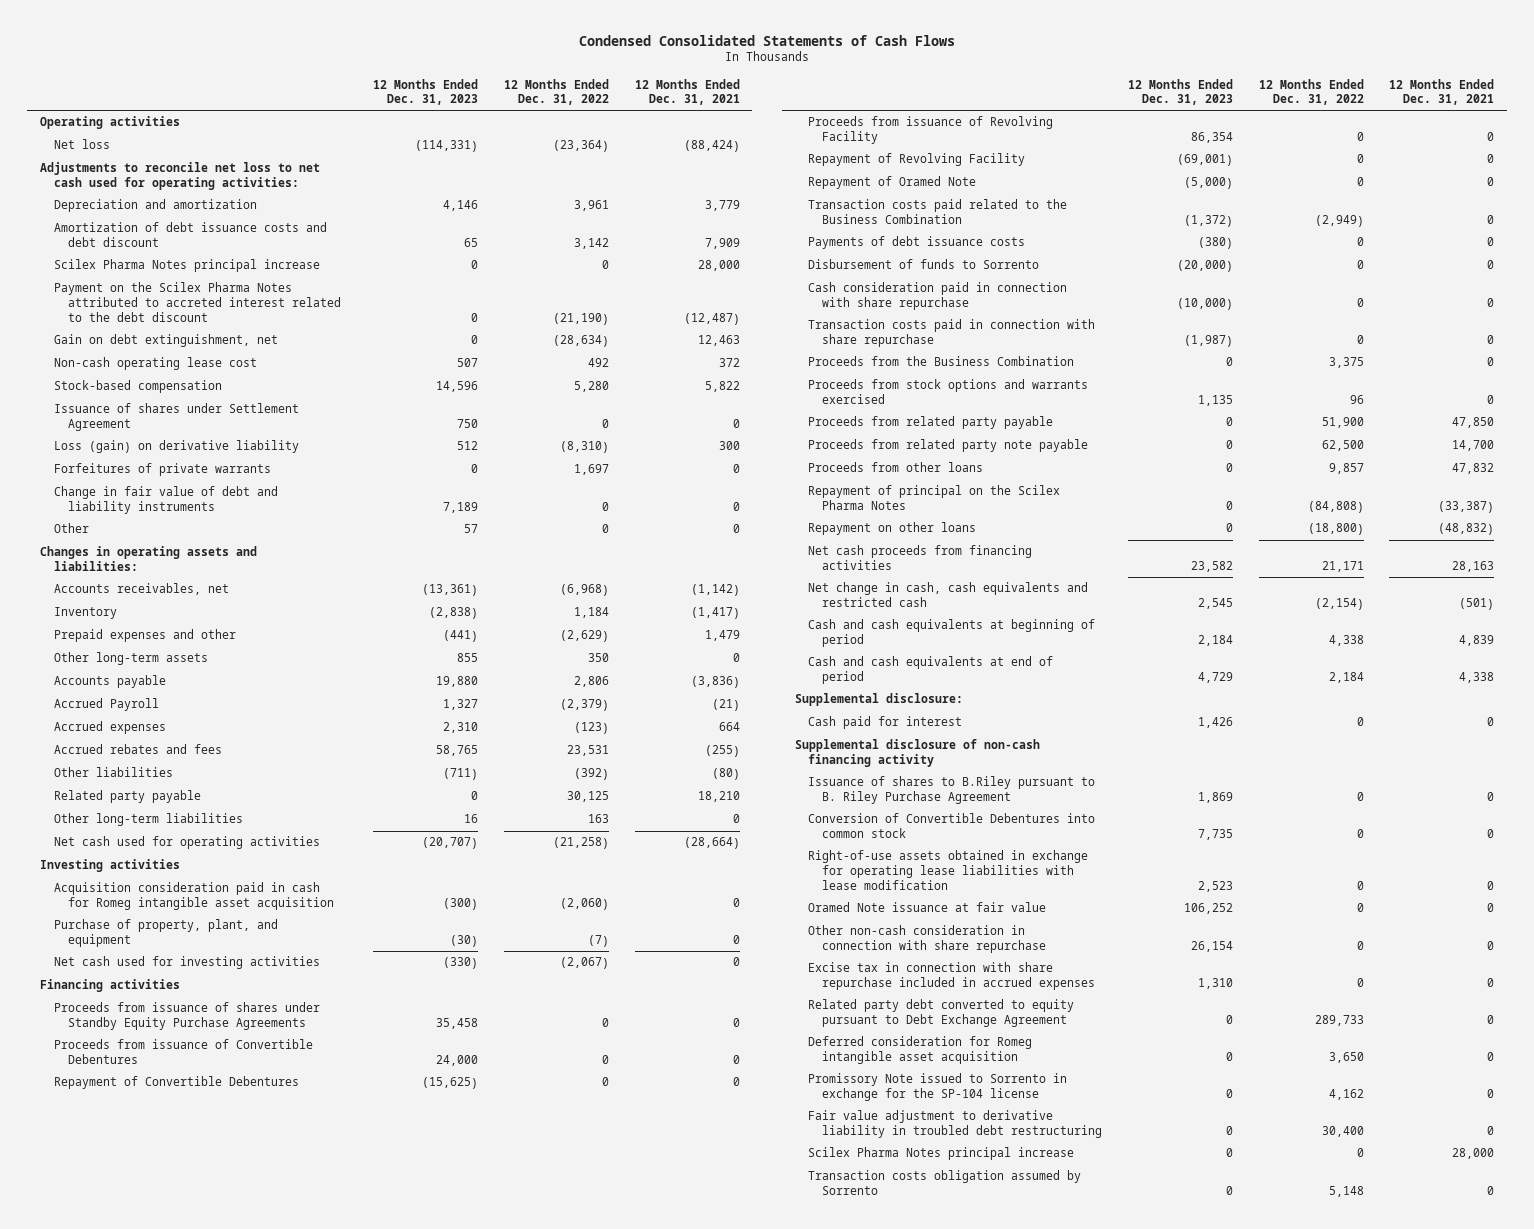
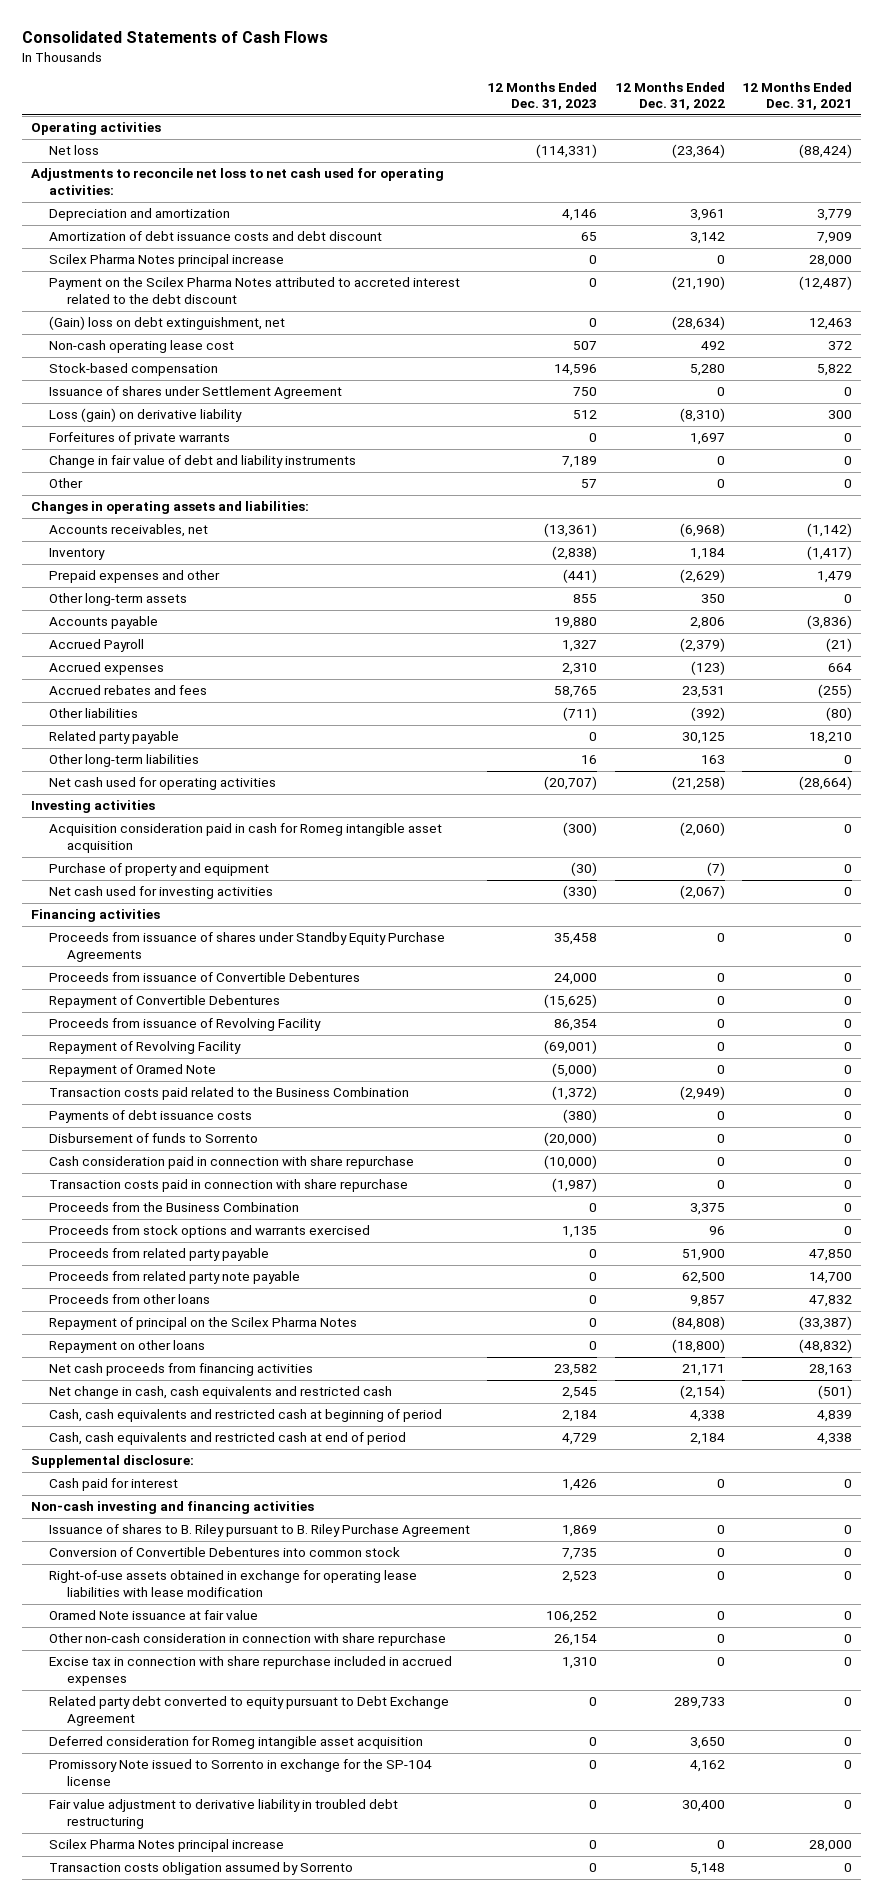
- Condensed Consolidated Statements of Cash Flows
+ Consolidated Statements of Cash Flows
- Gain on debt extinguishment, net | 0 | (28,634) | 12,463
+ (Gain) loss on debt extinguishment, net | 0 | (28,634) | 12,463
- Purchase of property, plant, and equipment | (30) | (7) | 0
+ Purchase of property and equipment | (30) | (7) | 0
- Cash and cash equivalents at beginning of period | 2,184 | 4,338 | 4,839
- Cash and cash equivalents at end of period | 4,729 | 2,184 | 4,338
+ Cash, cash equivalents and restricted cash at beginning of period | 2,184 | 4,338 | 4,839
+ Cash, cash equivalents and restricted cash at end of period | 4,729 | 2,184 | 4,338
- Supplemental disclosure of non-cash financing activity
- Issuance of shares to B.Riley pursuant to B. Riley Purchase Agreement | 1,869 | 0 | 0
+ Non-cash investing and financing activities
+ Issuance of shares to B. Riley pursuant to B. Riley Purchase Agreement | 1,869 | 0 | 0

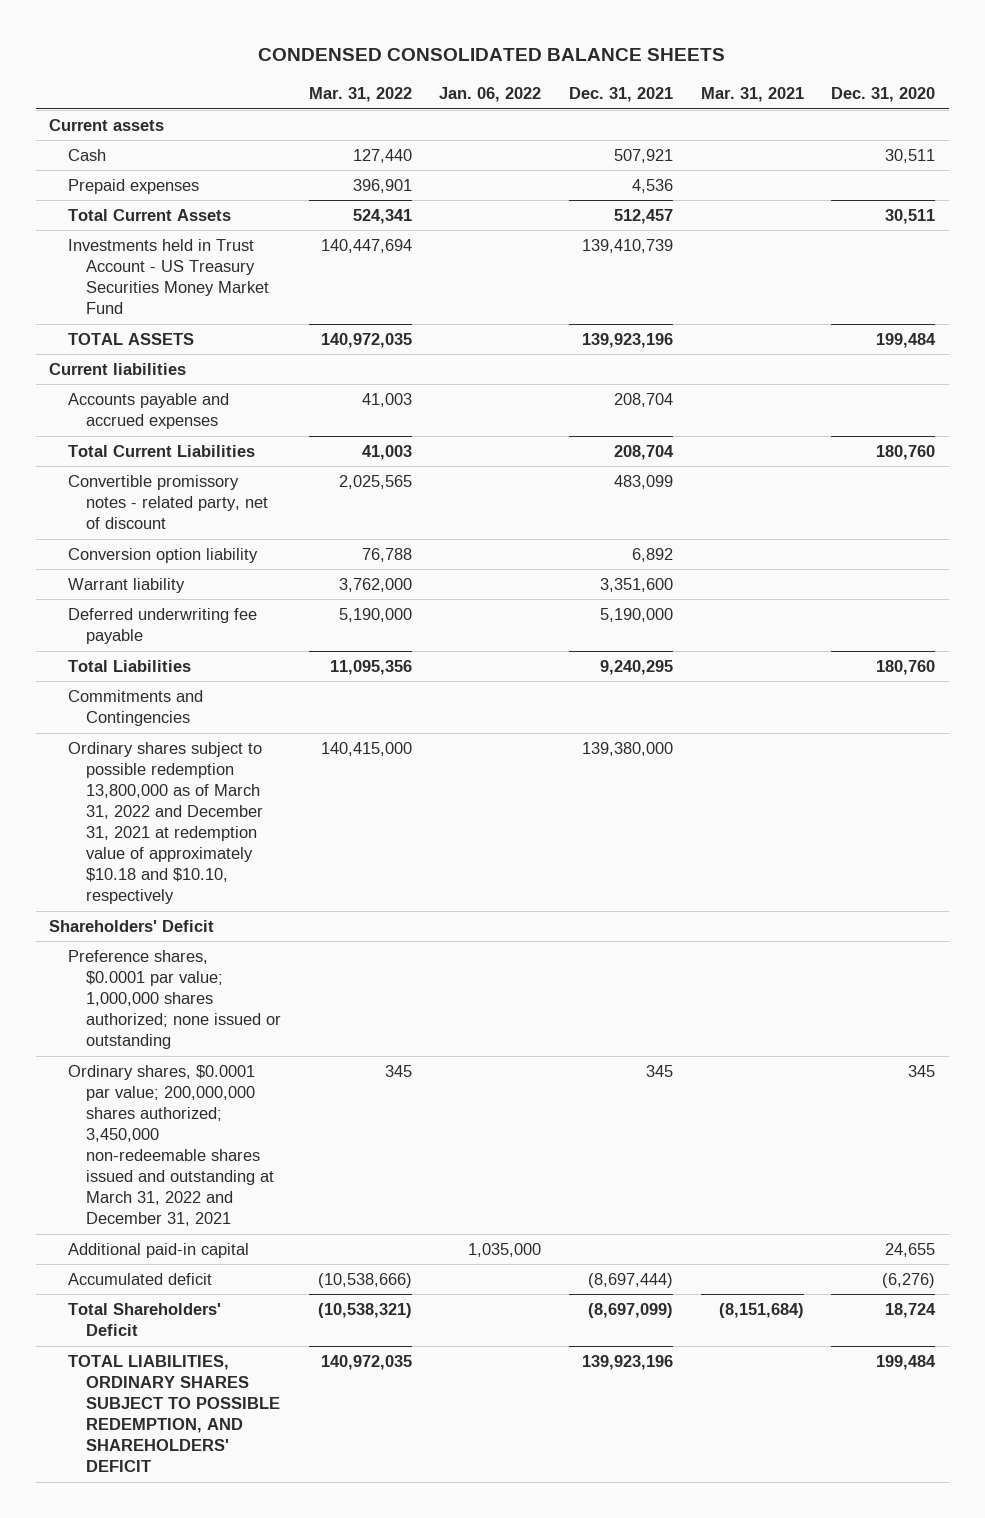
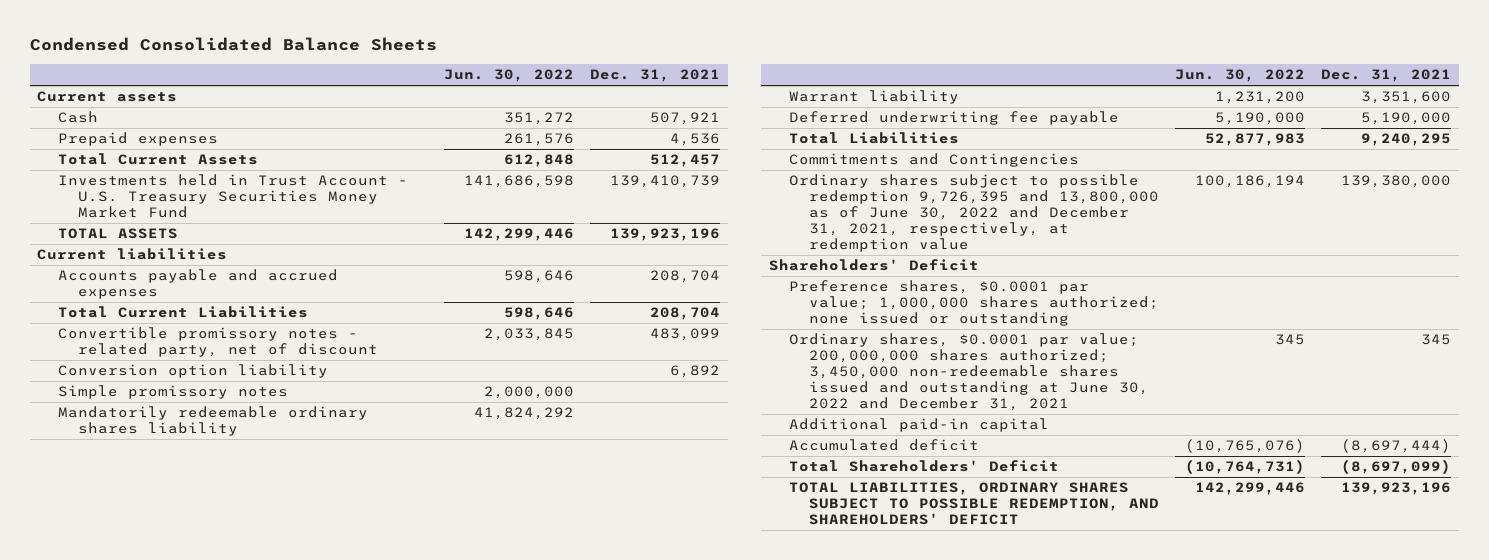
- CONDENSED CONSOLIDATED BALANCE SHEETS
+ Condensed Consolidated Balance Sheets
- | Mar. 31, 2022 | Jan. 06, 2022 | Dec. 31, 2021 | Mar. 31, 2021 | Dec. 31, 2020
+ | Jun. 30, 2022 | Dec. 31, 2021
- Investments held in Trust Account - US Treasury Securities Money Market Fund | 140,447,694 | | 139,410,739 | |
+ Investments held in Trust Account - U.S. Treasury Securities Money Market Fund | 141,686,598 | 139,410,739
+ Simple promissory notes | 2,000,000 |
+ Mandatorily redeemable ordinary shares liability | 41,824,292 |
- Ordinary shares subject to possible redemption 13,800,000 as of March 31, 2022 and December 31, 2021 at redemption value of approximately $10.18 and $10.10, respectively | 140,415,000 | | 139,380,000 | |
+ Ordinary shares subject to possible redemption 9,726,395 and 13,800,000 as of June 30, 2022 and December 31, 2021, respectively, at redemption value | 100,186,194 | 139,380,000
- Ordinary shares, $0.0001 par value; 200,000,000 shares authorized; 3,450,000 non-redeemable shares issued and outstanding at March 31, 2022 and December 31, 2021 | 345 | | 345 | | 345
+ Ordinary shares, $0.0001 par value; 200,000,000 shares authorized; 3,450,000 non-redeemable shares issued and outstanding at June 30, 2022 and December 31, 2021 | 345 | 345

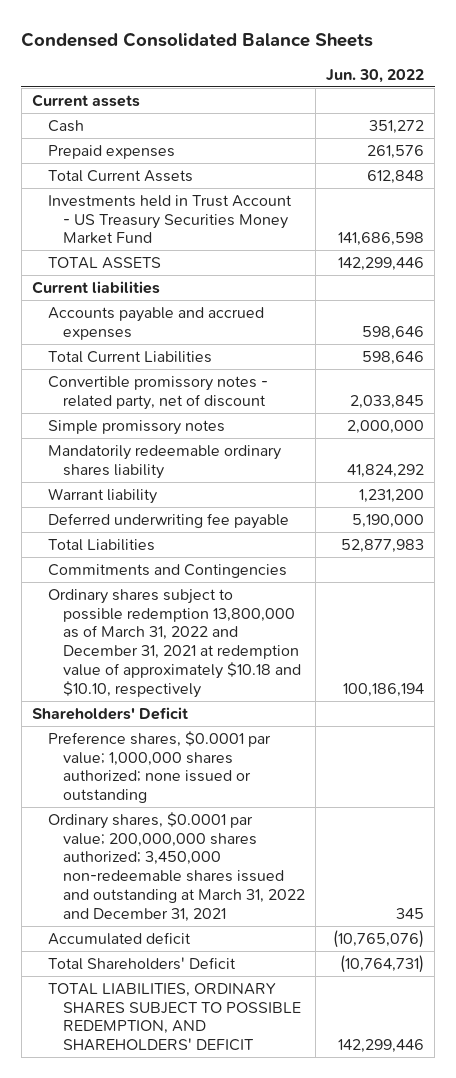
- | Jun. 30, 2022 | Dec. 31, 2021
+ | Jun. 30, 2022
- Investments held in Trust Account - U.S. Treasury Securities Money Market Fund | 141,686,598 | 139,410,739
+ Investments held in Trust Account - US Treasury Securities Money Market Fund | 141,686,598
- Conversion option liability | | 6,892
- Ordinary shares subject to possible redemption 9,726,395 and 13,800,000 as of June 30, 2022 and December 31, 2021, respectively, at redemption value | 100,186,194 | 139,380,000
+ Ordinary shares subject to possible redemption 13,800,000 as of March 31, 2022 and December 31, 2021 at redemption value of approximately $10.18 and $10.10, respectively | 100,186,194
- Ordinary shares, $0.0001 par value; 200,000,000 shares authorized; 3,450,000 non-redeemable shares issued and outstanding at June 30, 2022 and December 31, 2021 | 345 | 345
- Additional paid-in capital
+ Ordinary shares, $0.0001 par value; 200,000,000 shares authorized; 3,450,000 non-redeemable shares issued and outstanding at March 31, 2022 and December 31, 2021 | 345

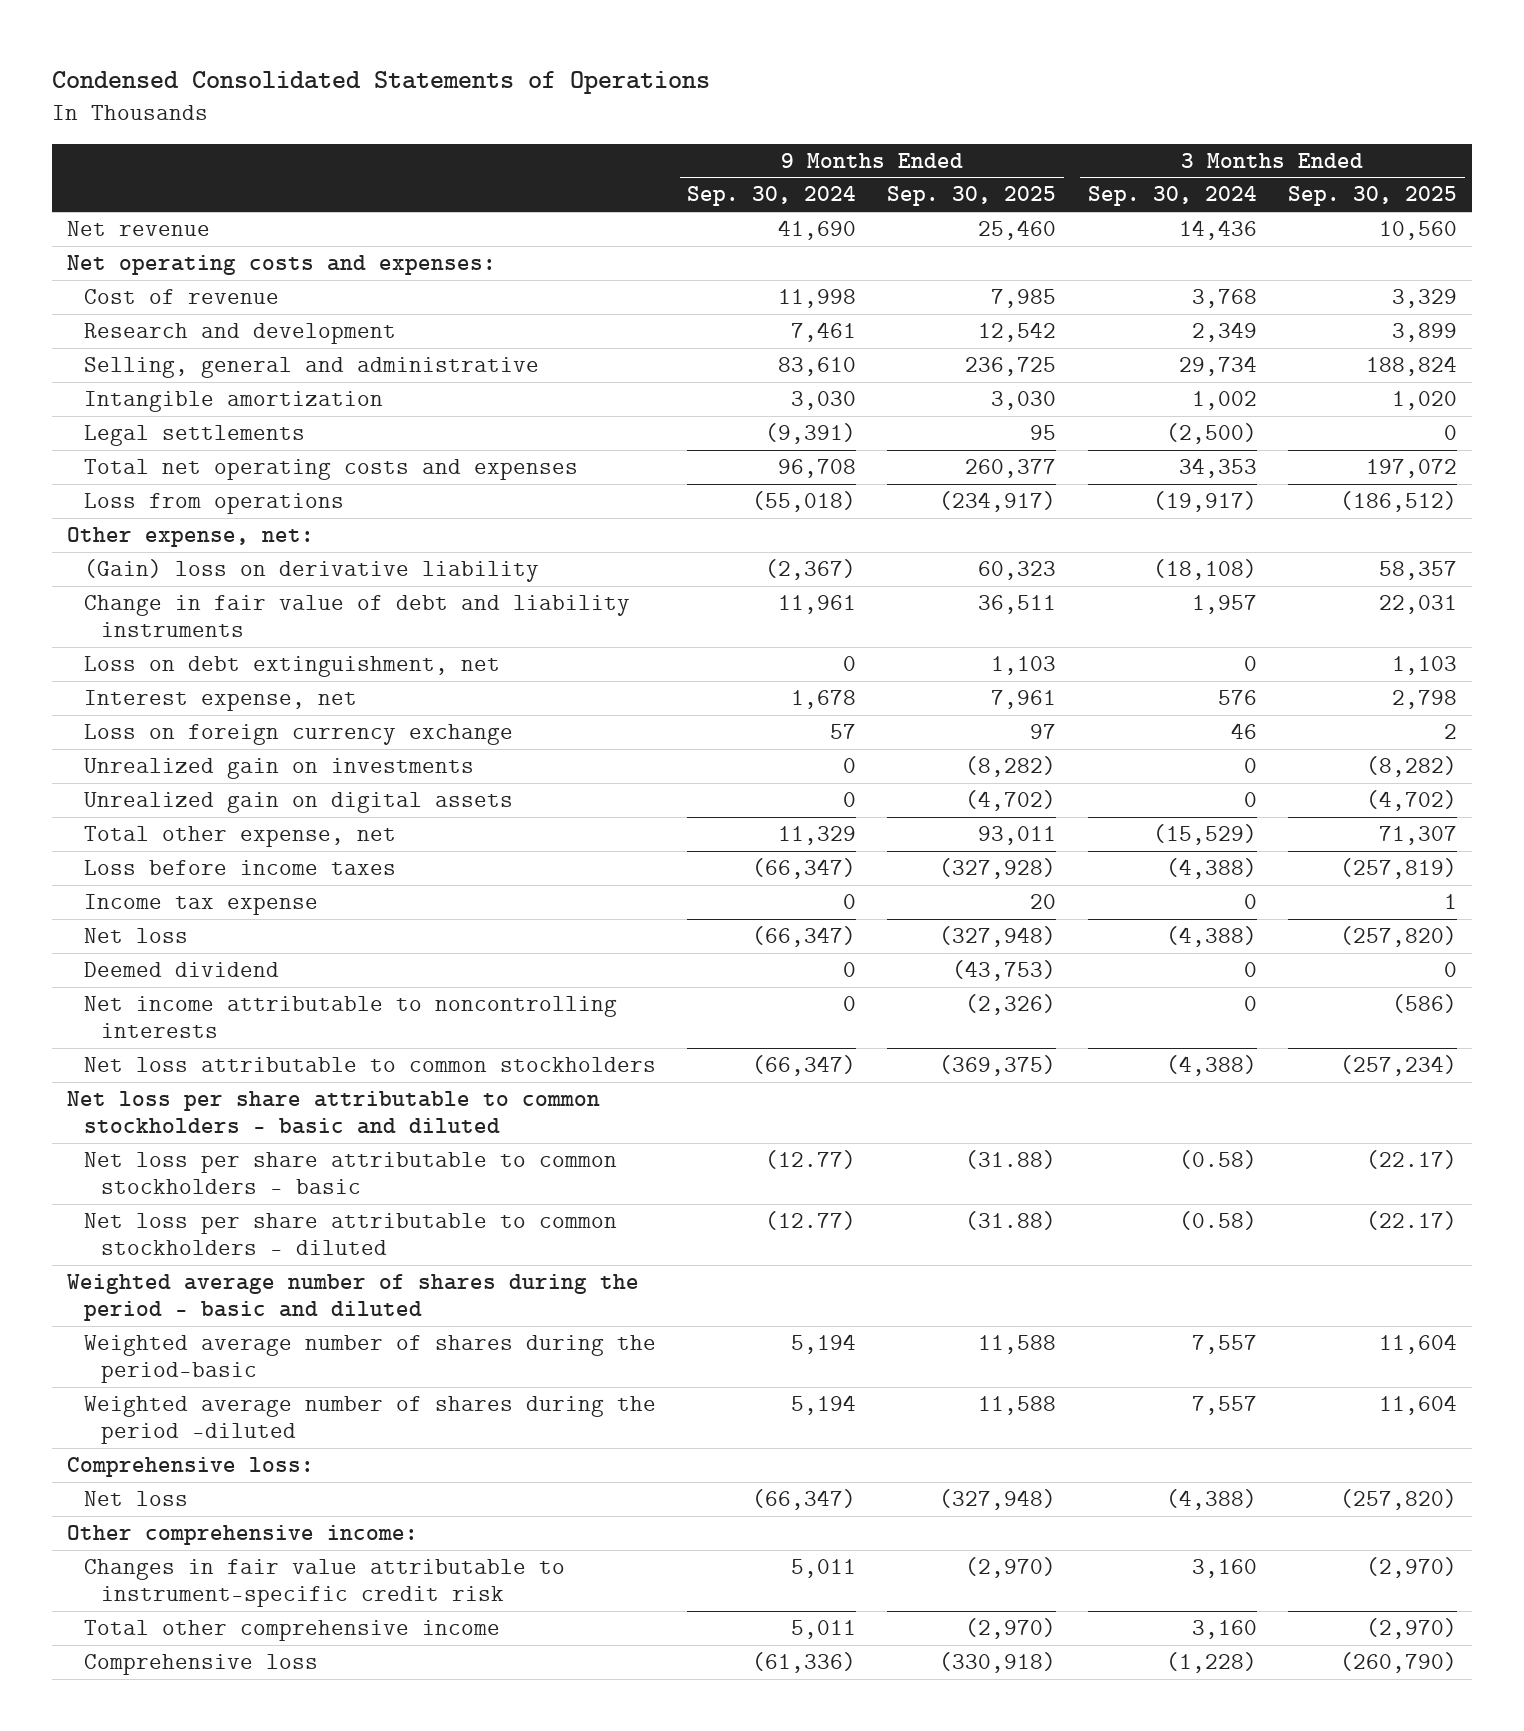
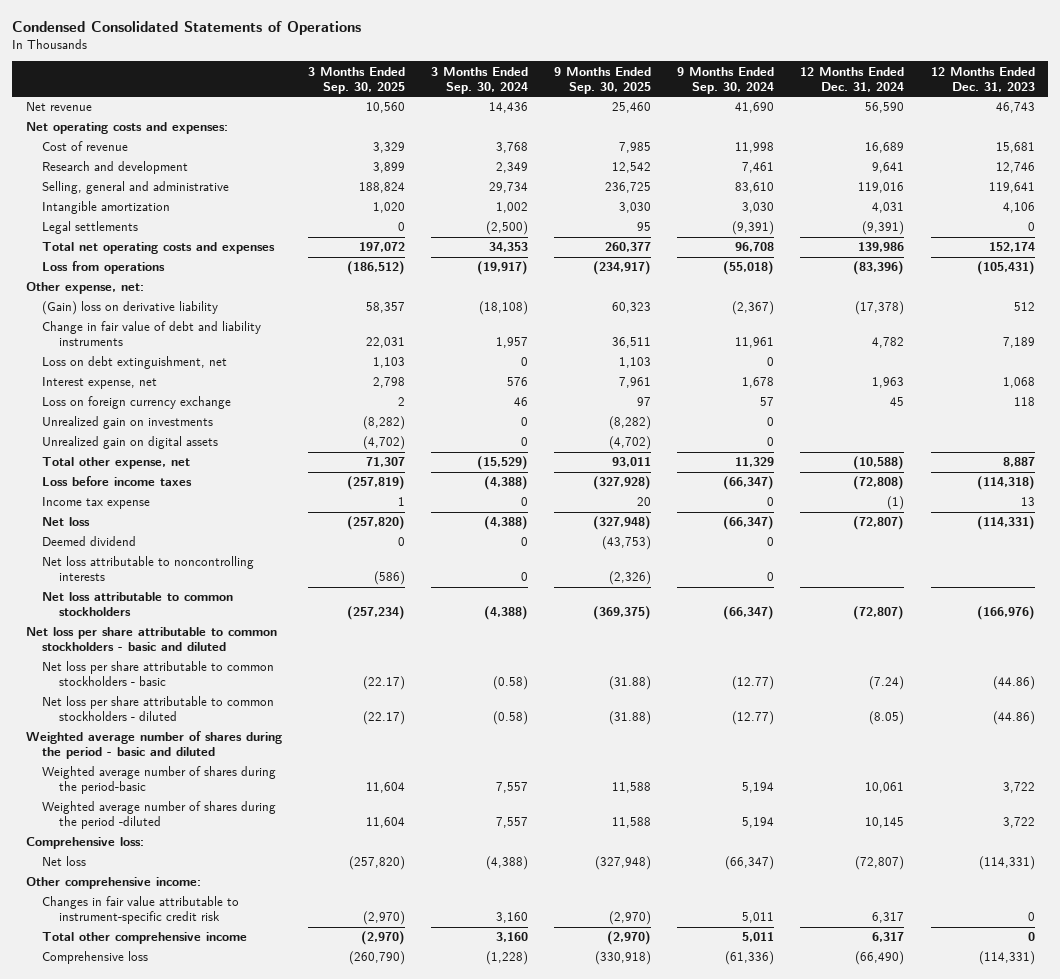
- | 9 Months Ended Sep. 30, 2024 | 9 Months Ended Sep. 30, 2025 | 3 Months Ended Sep. 30, 2024 | 3 Months Ended Sep. 30, 2025
+ | 3 Months Ended Sep. 30, 2025 | 3 Months Ended Sep. 30, 2024 | 9 Months Ended Sep. 30, 2025 | 9 Months Ended Sep. 30, 2024 | 12 Months Ended Dec. 31, 2024 | 12 Months Ended Dec. 31, 2023
- Net income attributable to noncontrolling interests | 0 | (2,326) | 0 | (586)
+ Net loss attributable to noncontrolling interests | (586) | 0 | (2,326) | 0 | |

